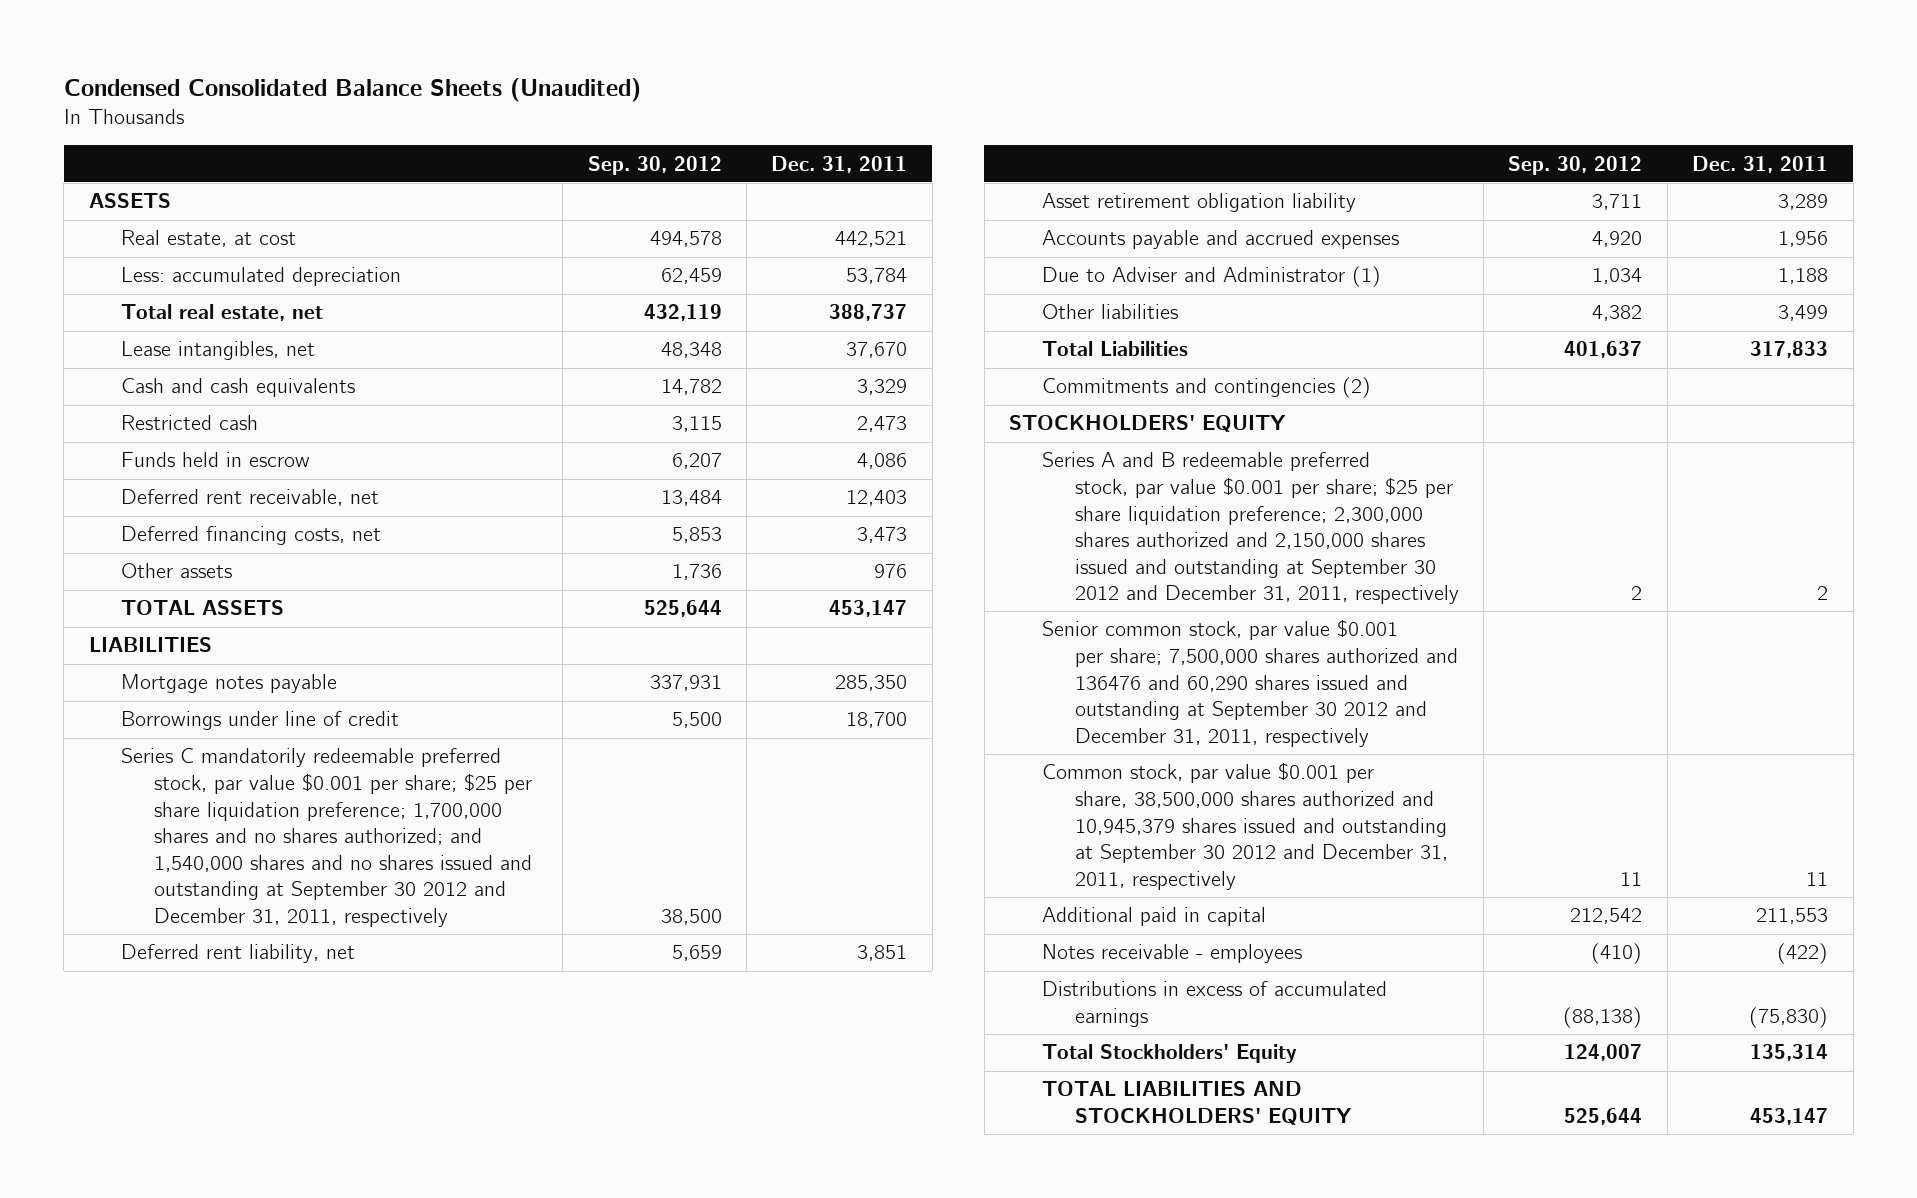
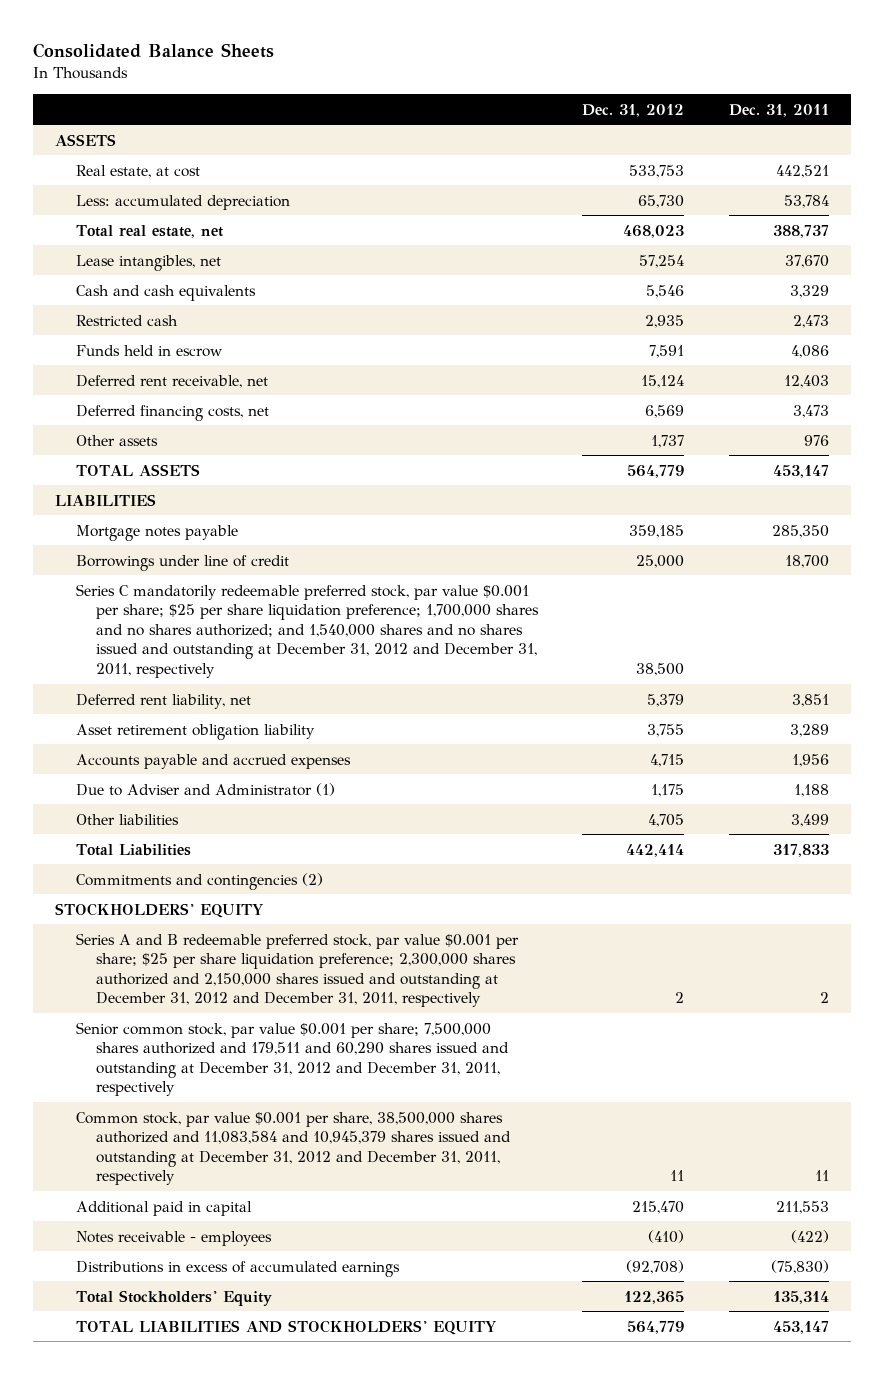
- Condensed Consolidated Balance Sheets (Unaudited)
+ Consolidated Balance Sheets
- | Sep. 30, 2012 | Dec. 31, 2011
+ | Dec. 31, 2012 | Dec. 31, 2011
- Series C mandatorily redeemable preferred stock, par value $0.001 per share; $25 per share liquidation preference; 1,700,000 shares and no shares authorized; and 1,540,000 shares and no shares issued and outstanding at September 30 2012 and December 31, 2011, respectively | 38,500 |
+ Series C mandatorily redeemable preferred stock, par value $0.001 per share; $25 per share liquidation preference; 1,700,000 shares and no shares authorized; and 1,540,000 shares and no shares issued and outstanding at December 31, 2012 and December 31, 2011, respectively | 38,500 |
- Series A and B redeemable preferred stock, par value $0.001 per share; $25 per share liquidation preference; 2,300,000 shares authorized and 2,150,000 shares issued and outstanding at September 30 2012 and December 31, 2011, respectively | 2 | 2
- Senior common stock, par value $0.001 per share; 7,500,000 shares authorized and 136476 and 60,290 shares issued and outstanding at September 30 2012 and December 31, 2011, respectively
- Common stock, par value $0.001 per share, 38,500,000 shares authorized and 10,945,379 shares issued and outstanding at September 30 2012 and December 31, 2011, respectively | 11 | 11
+ Series A and B redeemable preferred stock, par value $0.001 per share; $25 per share liquidation preference; 2,300,000 shares authorized and 2,150,000 shares issued and outstanding at December 31, 2012 and December 31, 2011, respectively | 2 | 2
+ Senior common stock, par value $0.001 per share; 7,500,000 shares authorized and 179,511 and 60,290 shares issued and outstanding at December 31, 2012 and December 31, 2011, respectively
+ Common stock, par value $0.001 per share, 38,500,000 shares authorized and 11,083,584 and 10,945,379 shares issued and outstanding at December 31, 2012 and December 31, 2011, respectively | 11 | 11

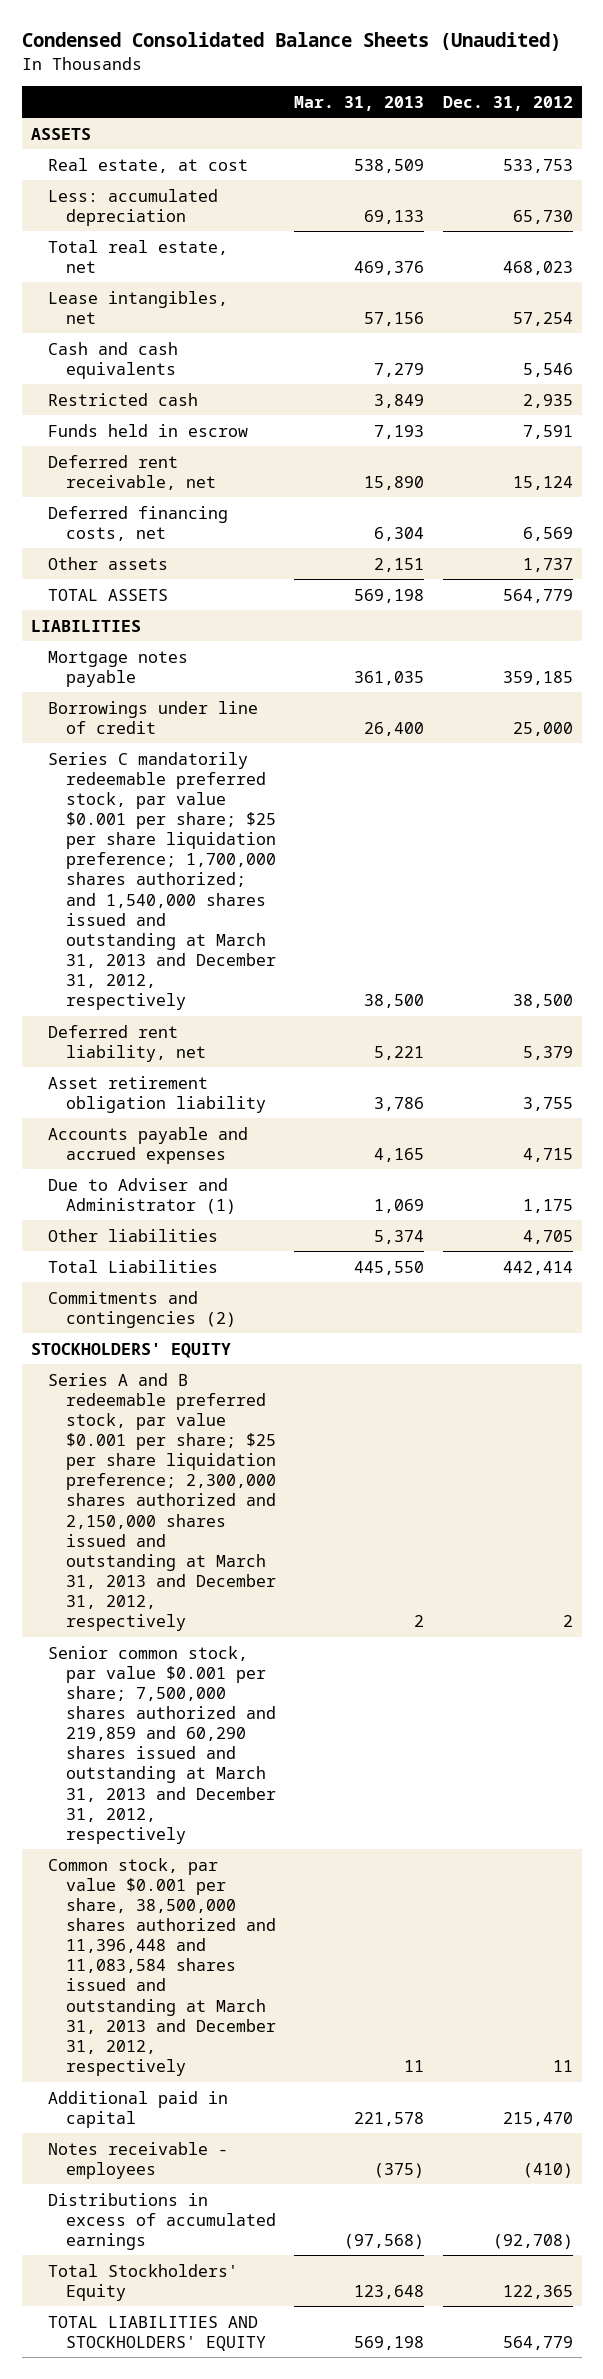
- Consolidated Balance Sheets
+ Condensed Consolidated Balance Sheets (Unaudited)
- | Dec. 31, 2012 | Dec. 31, 2011
+ | Mar. 31, 2013 | Dec. 31, 2012
- Series C mandatorily redeemable preferred stock, par value $0.001 per share; $25 per share liquidation preference; 1,700,000 shares and no shares authorized; and 1,540,000 shares and no shares issued and outstanding at December 31, 2012 and December 31, 2011, respectively | 38,500 |
+ Series C mandatorily redeemable preferred stock, par value $0.001 per share; $25 per share liquidation preference; 1,700,000 shares authorized; and 1,540,000 shares issued and outstanding at March 31, 2013 and December 31, 2012, respectively | 38,500 | 38,500
- Series A and B redeemable preferred stock, par value $0.001 per share; $25 per share liquidation preference; 2,300,000 shares authorized and 2,150,000 shares issued and outstanding at December 31, 2012 and December 31, 2011, respectively | 2 | 2
- Senior common stock, par value $0.001 per share; 7,500,000 shares authorized and 179,511 and 60,290 shares issued and outstanding at December 31, 2012 and December 31, 2011, respectively
- Common stock, par value $0.001 per share, 38,500,000 shares authorized and 11,083,584 and 10,945,379 shares issued and outstanding at December 31, 2012 and December 31, 2011, respectively | 11 | 11
+ Series A and B redeemable preferred stock, par value $0.001 per share; $25 per share liquidation preference; 2,300,000 shares authorized and 2,150,000 shares issued and outstanding at March 31, 2013 and December 31, 2012, respectively | 2 | 2
+ Senior common stock, par value $0.001 per share; 7,500,000 shares authorized and 219,859 and 60,290 shares issued and outstanding at March 31, 2013 and December 31, 2012, respectively
+ Common stock, par value $0.001 per share, 38,500,000 shares authorized and 11,396,448 and 11,083,584 shares issued and outstanding at March 31, 2013 and December 31, 2012, respectively | 11 | 11

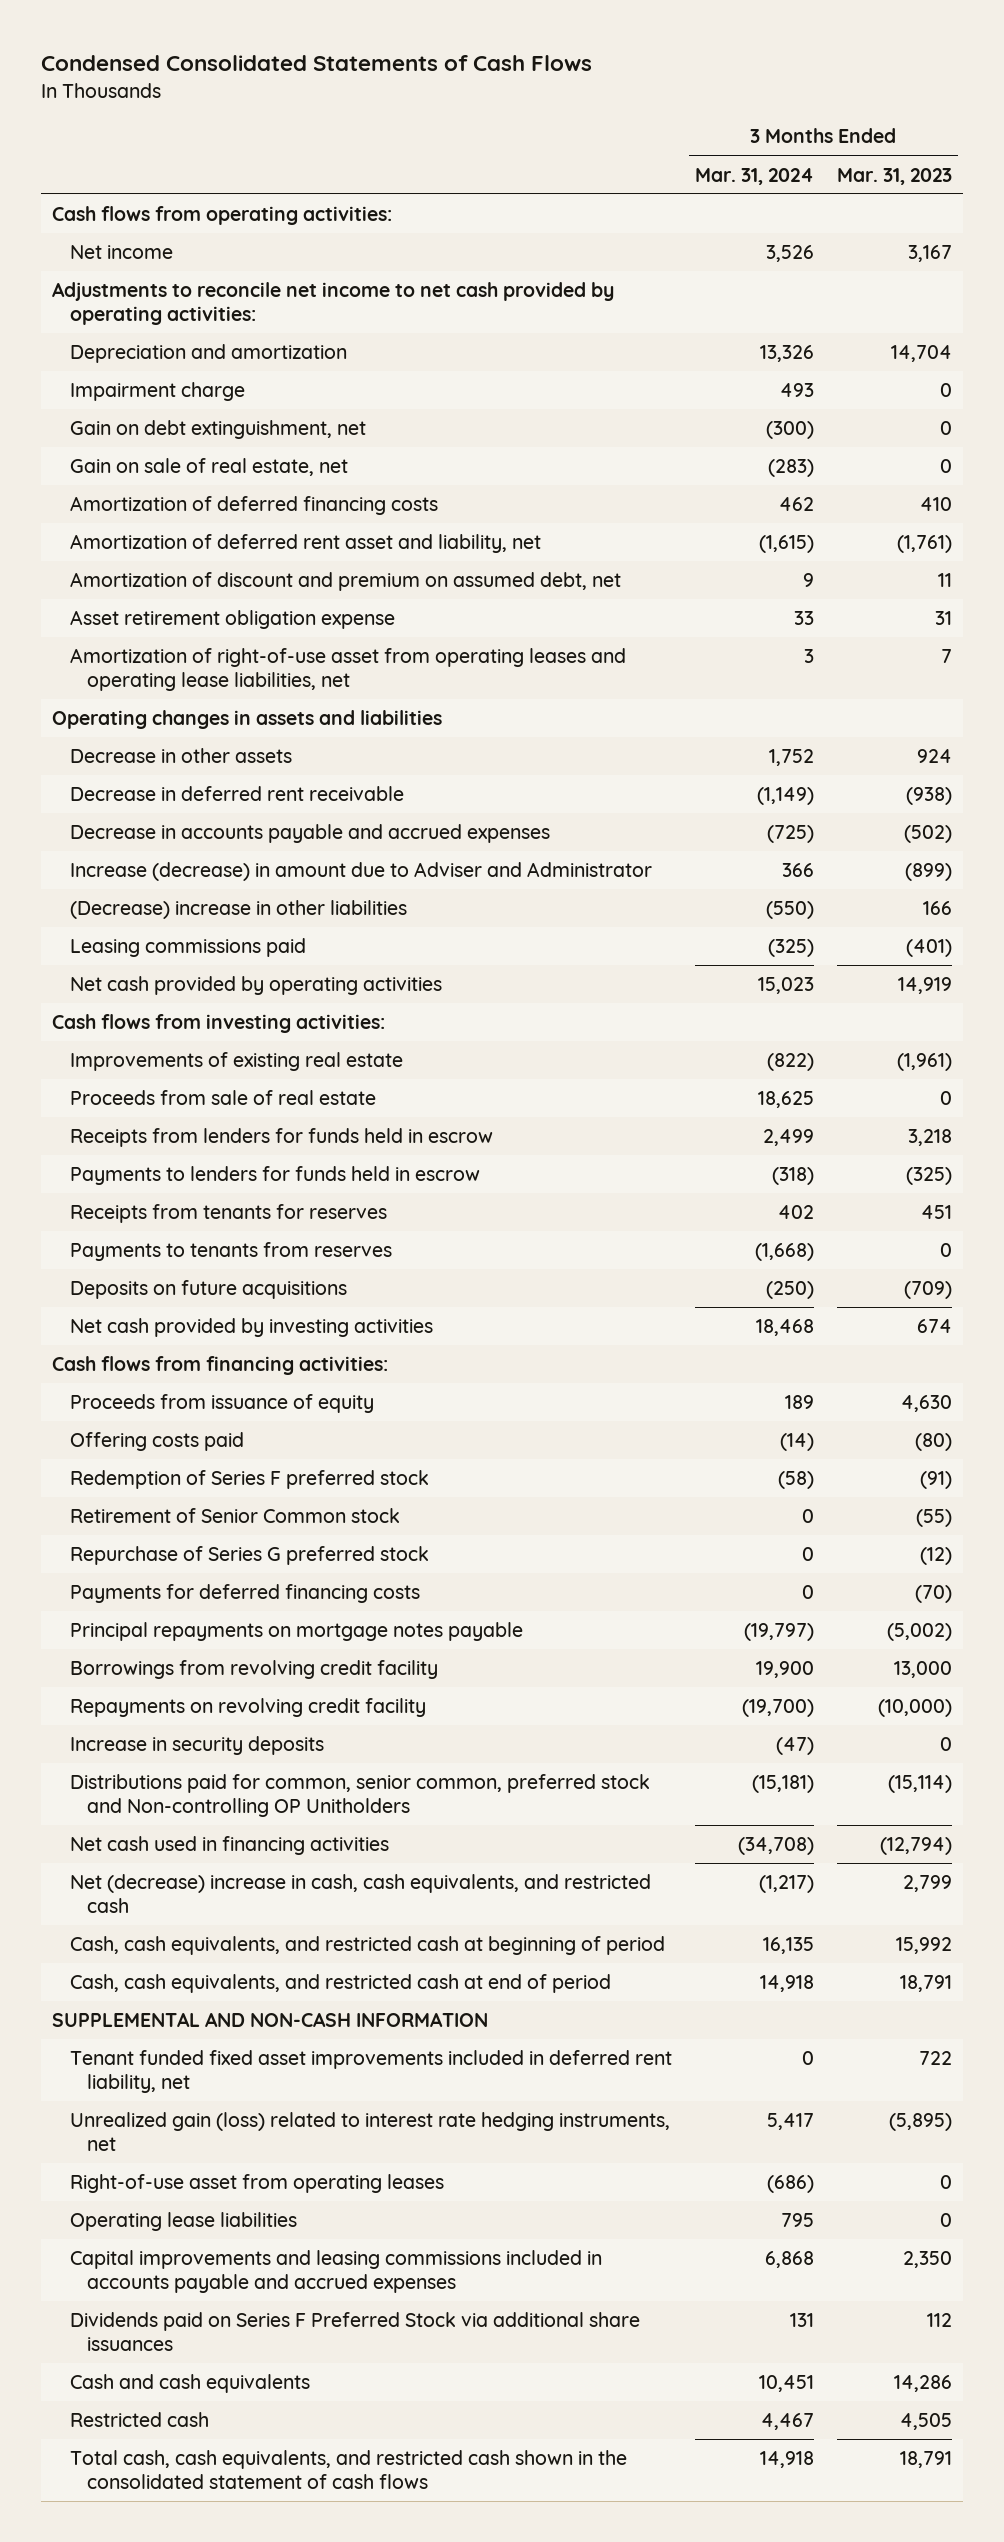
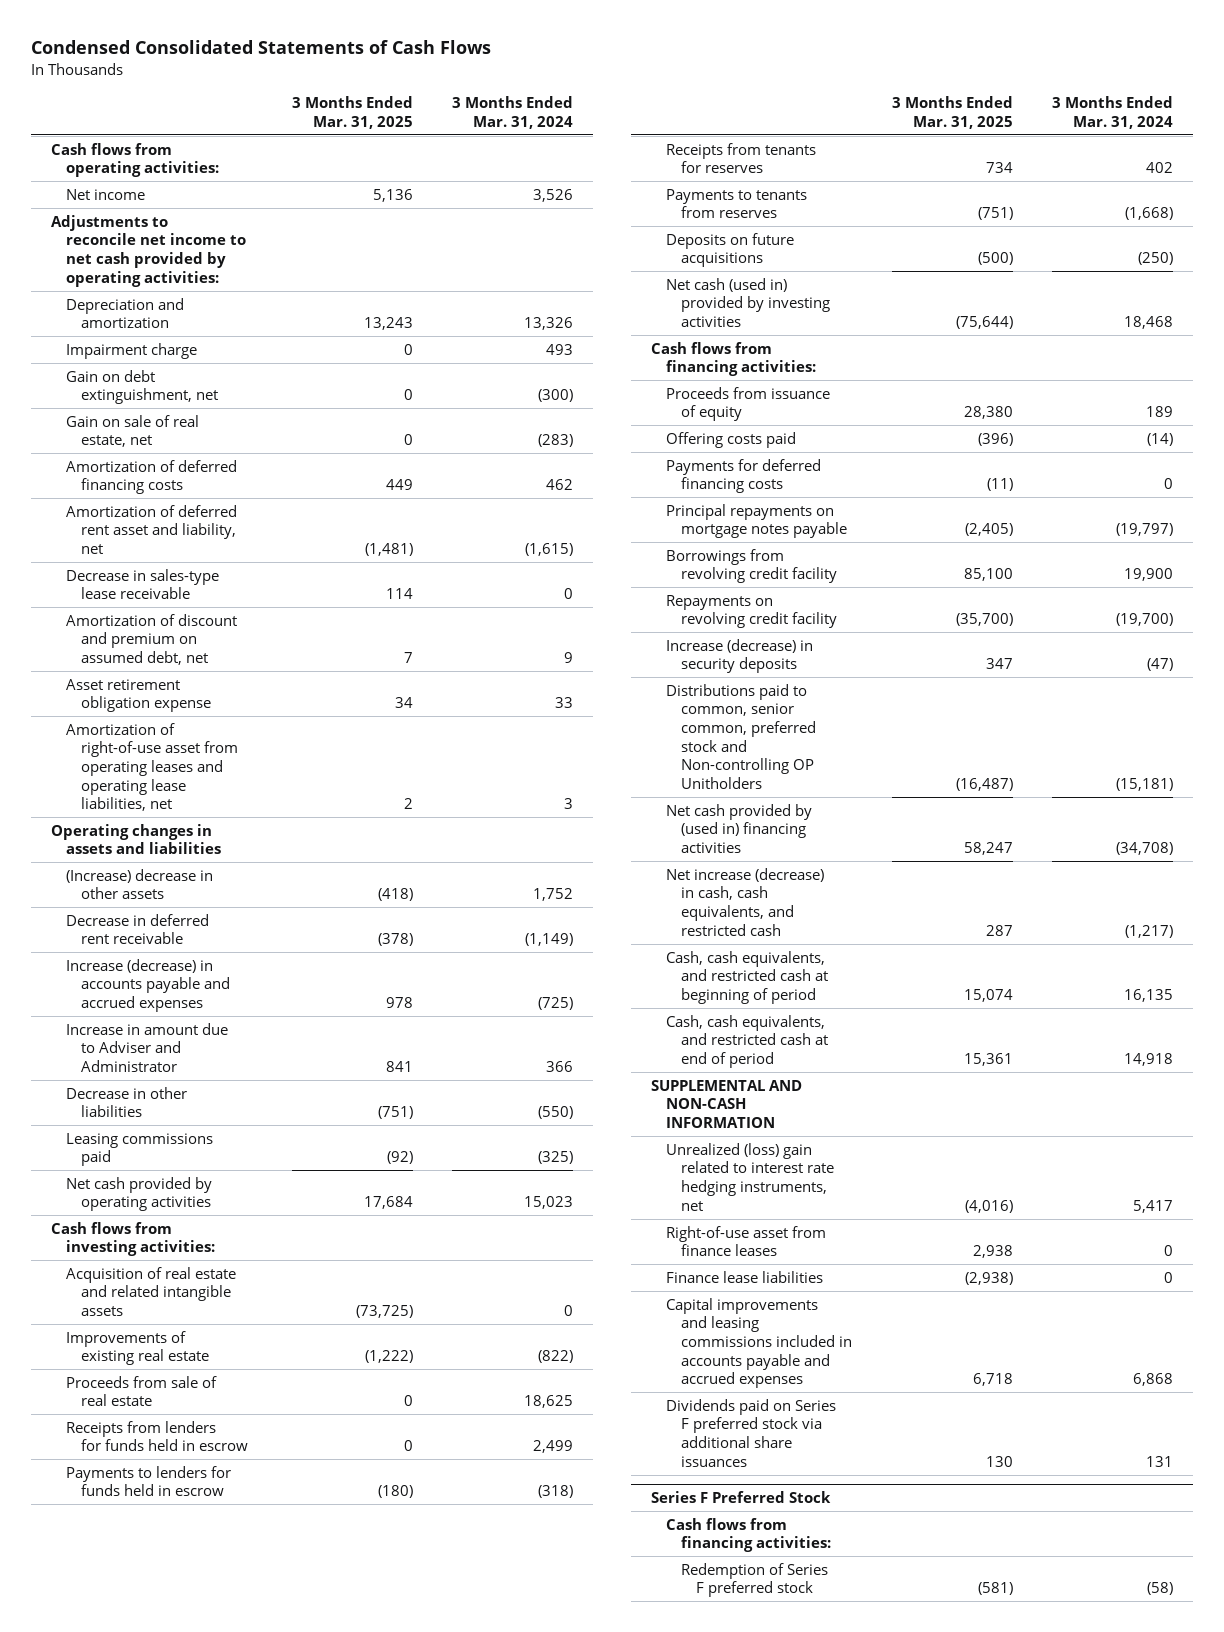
- | 3 Months Ended Mar. 31, 2024 | 3 Months Ended Mar. 31, 2023
+ | 3 Months Ended Mar. 31, 2025 | 3 Months Ended Mar. 31, 2024
+ Decrease in sales-type lease receivable | 114 | 0
- Decrease in other assets | 1,752 | 924
+ (Increase) decrease in other assets | (418) | 1,752
- Decrease in accounts payable and accrued expenses | (725) | (502)
- Increase (decrease) in amount due to Adviser and Administrator | 366 | (899)
- (Decrease) increase in other liabilities | (550) | 166
+ Increase (decrease) in accounts payable and accrued expenses | 978 | (725)
+ Increase in amount due to Adviser and Administrator | 841 | 366
+ Decrease in other liabilities | (751) | (550)
+ Acquisition of real estate and related intangible assets | (73,725) | 0
- Net cash provided by investing activities | 18,468 | 674
+ Net cash (used in) provided by investing activities | (75,644) | 18,468
- Redemption of Series F preferred stock | (58) | (91)
- Retirement of Senior Common stock | 0 | (55)
- Repurchase of Series G preferred stock | 0 | (12)
- Increase in security deposits | (47) | 0
- Distributions paid for common, senior common, preferred stock and Non-controlling OP Unitholders | (15,181) | (15,114)
- Net cash used in financing activities | (34,708) | (12,794)
- Net (decrease) increase in cash, cash equivalents, and restricted cash | (1,217) | 2,799
+ Increase (decrease) in security deposits | 347 | (47)
+ Distributions paid to common, senior common, preferred stock and Non-controlling OP Unitholders | (16,487) | (15,181)
+ Net cash provided by (used in) financing activities | 58,247 | (34,708)
+ Net increase (decrease) in cash, cash equivalents, and restricted cash | 287 | (1,217)
- Tenant funded fixed asset improvements included in deferred rent liability, net | 0 | 722
- Unrealized gain (loss) related to interest rate hedging instruments, net | 5,417 | (5,895)
- Right-of-use asset from operating leases | (686) | 0
- Operating lease liabilities | 795 | 0
+ Unrealized (loss) gain related to interest rate hedging instruments, net | (4,016) | 5,417
+ Right-of-use asset from finance leases | 2,938 | 0
+ Finance lease liabilities | (2,938) | 0
- Dividends paid on Series F Preferred Stock via additional share issuances | 131 | 112
- Cash and cash equivalents | 10,451 | 14,286
- Restricted cash | 4,467 | 4,505
- Total cash, cash equivalents, and restricted cash shown in the consolidated statement of cash flows | 14,918 | 18,791
+ Dividends paid on Series F preferred stock via additional share issuances | 130 | 131
+ Series F Preferred Stock
+ Cash flows from financing activities:
+ Redemption of Series F preferred stock | (581) | (58)

